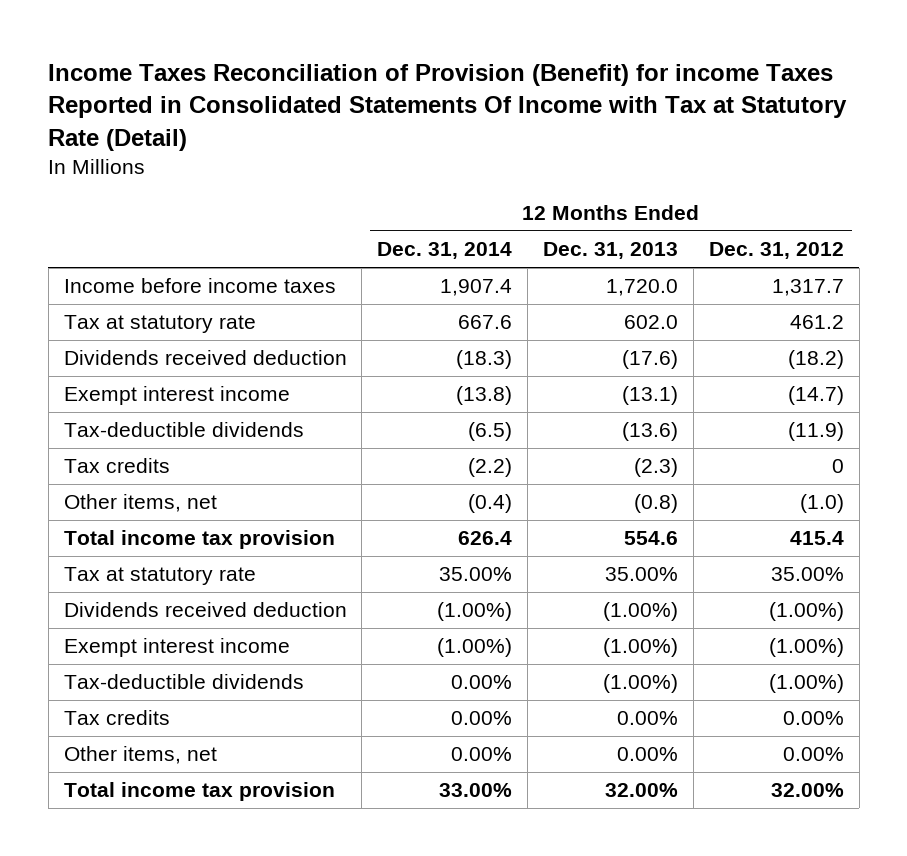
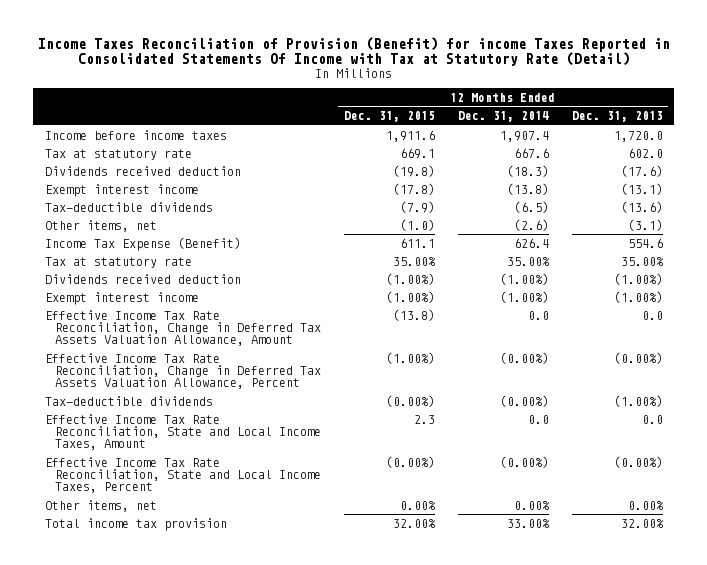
- | 12 Months Ended Dec. 31, 2014 | 12 Months Ended Dec. 31, 2013 | 12 Months Ended Dec. 31, 2012
+ | 12 Months Ended Dec. 31, 2015 | 12 Months Ended Dec. 31, 2014 | 12 Months Ended Dec. 31, 2013
- Tax credits | (2.2) | (2.3) | 0
- Other items, net | (0.4) | (0.8) | (1.0)
- Total income tax provision | 626.4 | 554.6 | 415.4
+ Other items, net | (1.0) | (2.6) | (3.1)
+ Income Tax Expense (Benefit) | 611.1 | 626.4 | 554.6
- Tax-deductible dividends | 0.00% | (1.00%) | (1.00%)
- Tax credits | 0.00% | 0.00% | 0.00%
+ Effective Income Tax Rate Reconciliation, Change in Deferred Tax Assets Valuation Allowance, Amount | (13.8) | 0.0 | 0.0
+ Effective Income Tax Rate Reconciliation, Change in Deferred Tax Assets Valuation Allowance, Percent | (1.00%) | (0.00%) | (0.00%)
+ Tax-deductible dividends | (0.00%) | (0.00%) | (1.00%)
+ Effective Income Tax Rate Reconciliation, State and Local Income Taxes, Amount | 2.3 | 0.0 | 0.0
+ Effective Income Tax Rate Reconciliation, State and Local Income Taxes, Percent | (0.00%) | (0.00%) | (0.00%)

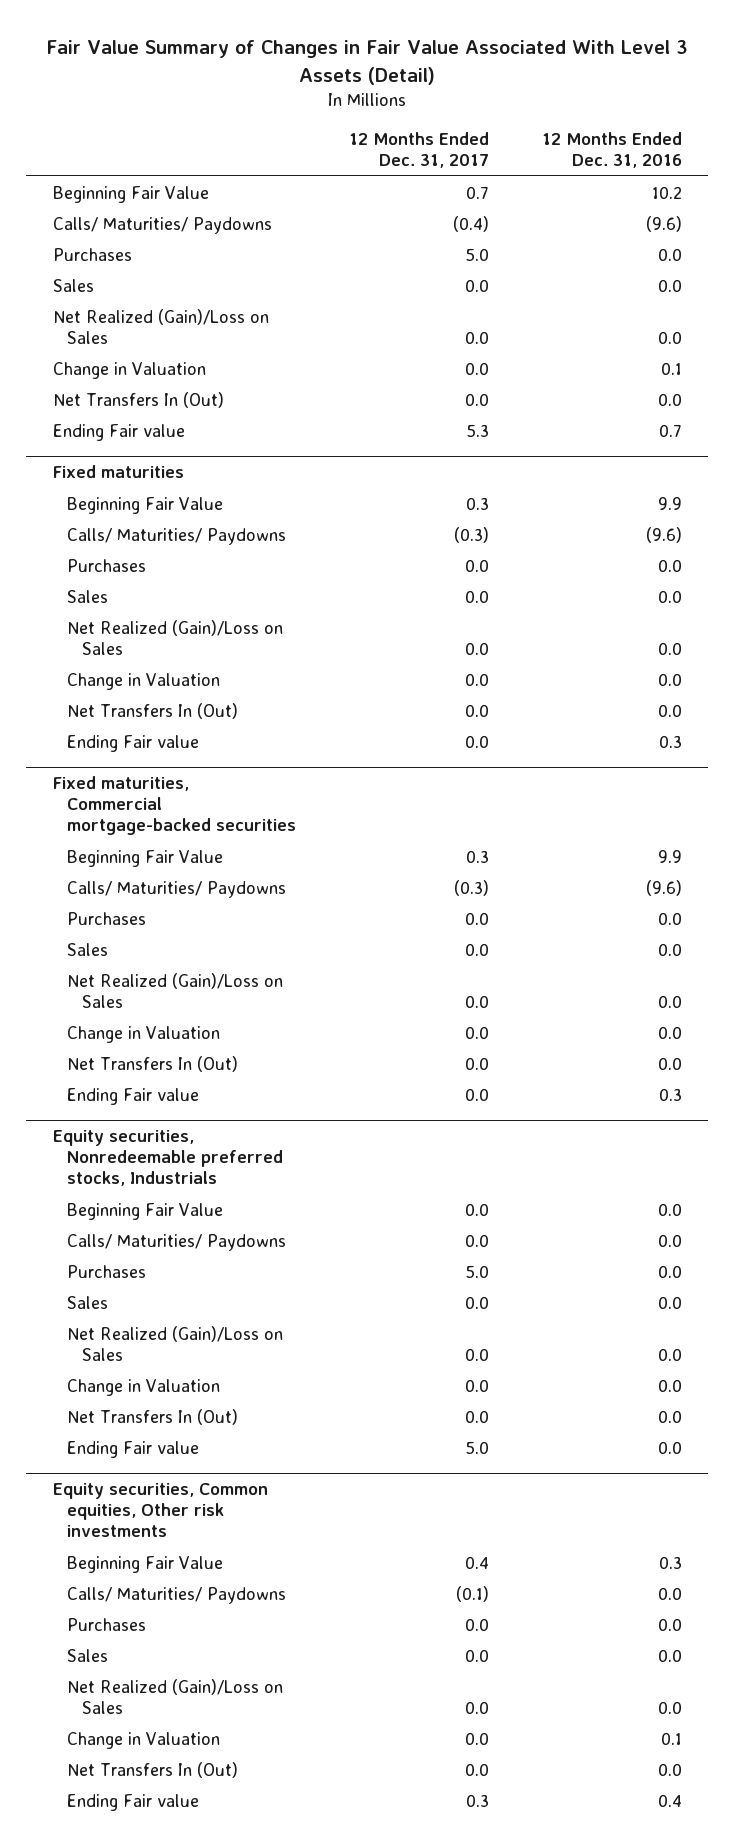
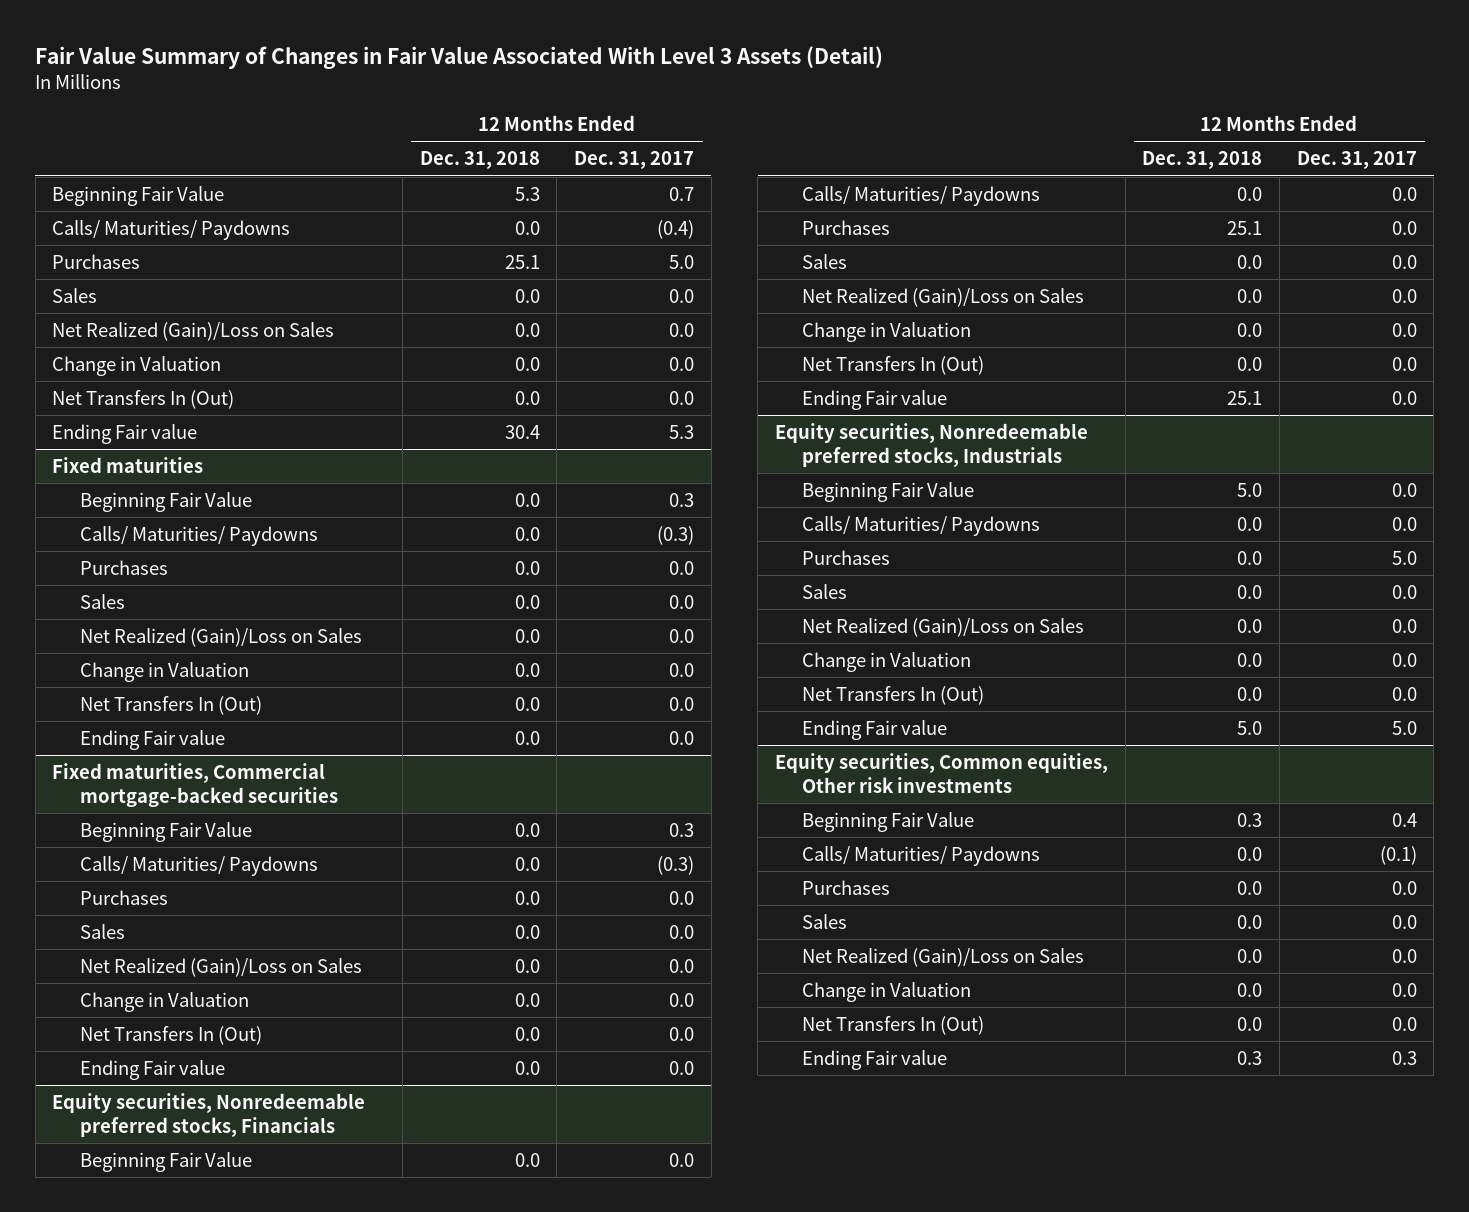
- | 12 Months Ended Dec. 31, 2017 | 12 Months Ended Dec. 31, 2016
+ | 12 Months Ended Dec. 31, 2018 | 12 Months Ended Dec. 31, 2017
+ Equity securities, Nonredeemable preferred stocks, Financials
+ Beginning Fair Value | 0.0 | 0.0
+ Calls/ Maturities/ Paydowns | 0.0 | 0.0
+ Purchases | 25.1 | 0.0
+ Sales | 0.0 | 0.0
+ Net Realized (Gain)/Loss on Sales | 0.0 | 0.0
+ Change in Valuation | 0.0 | 0.0
+ Net Transfers In (Out) | 0.0 | 0.0
+ Ending Fair value | 25.1 | 0.0

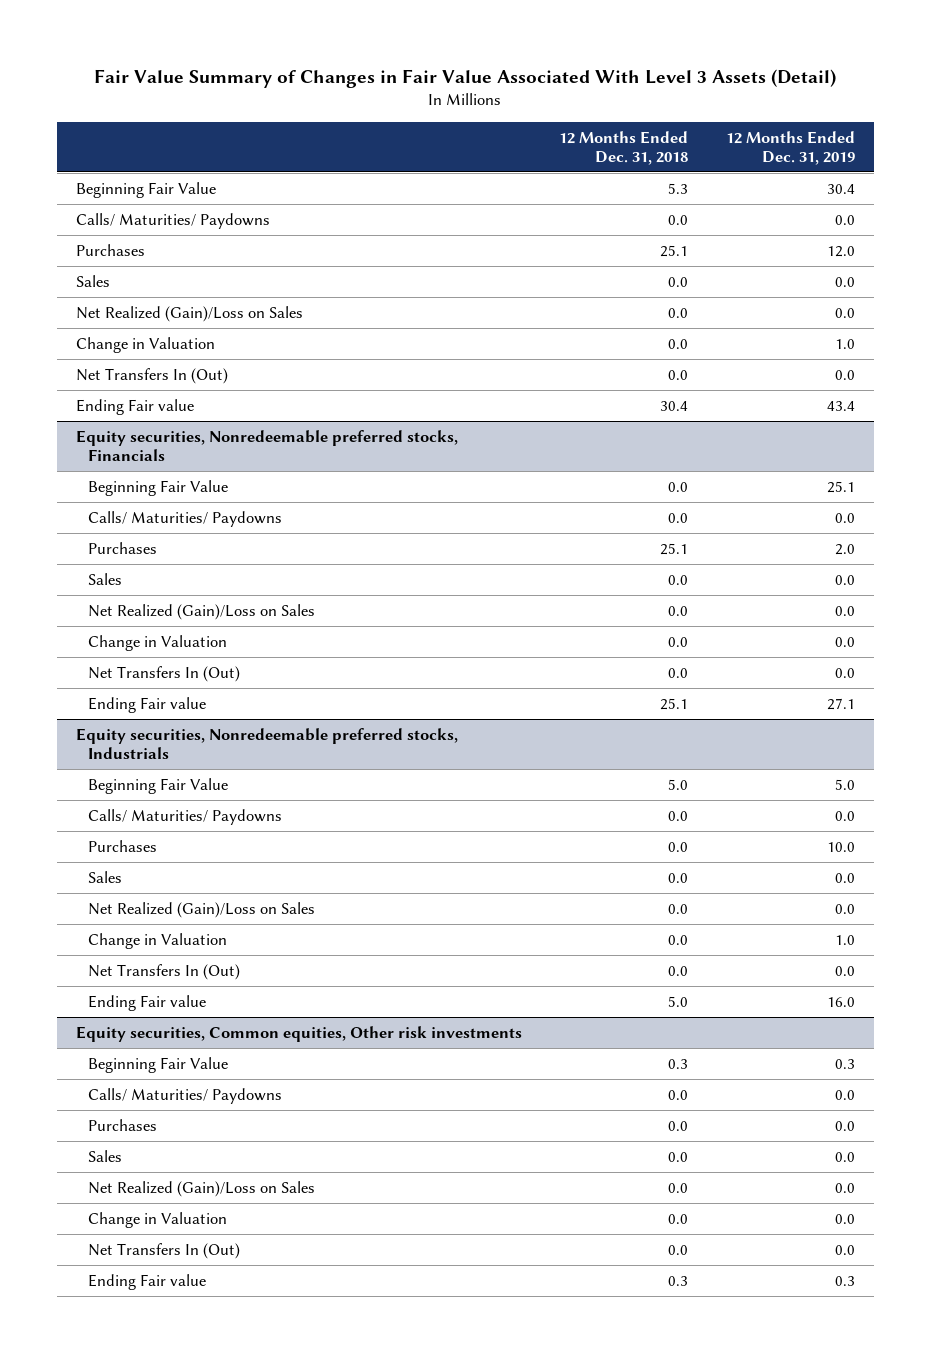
- | 12 Months Ended Dec. 31, 2018 | 12 Months Ended Dec. 31, 2017
+ | 12 Months Ended Dec. 31, 2018 | 12 Months Ended Dec. 31, 2019
- Fixed maturities
- Beginning Fair Value | 0.0 | 0.3
- Calls/ Maturities/ Paydowns | 0.0 | (0.3)
- Purchases | 0.0 | 0.0
- Sales | 0.0 | 0.0
- Net Realized (Gain)/Loss on Sales | 0.0 | 0.0
- Change in Valuation | 0.0 | 0.0
- Net Transfers In (Out) | 0.0 | 0.0
- Ending Fair value | 0.0 | 0.0
- Fixed maturities, Commercial mortgage-backed securities
- Beginning Fair Value | 0.0 | 0.3
- Calls/ Maturities/ Paydowns | 0.0 | (0.3)
- Purchases | 0.0 | 0.0
- Sales | 0.0 | 0.0
- Net Realized (Gain)/Loss on Sales | 0.0 | 0.0
- Change in Valuation | 0.0 | 0.0
- Net Transfers In (Out) | 0.0 | 0.0
- Ending Fair value | 0.0 | 0.0

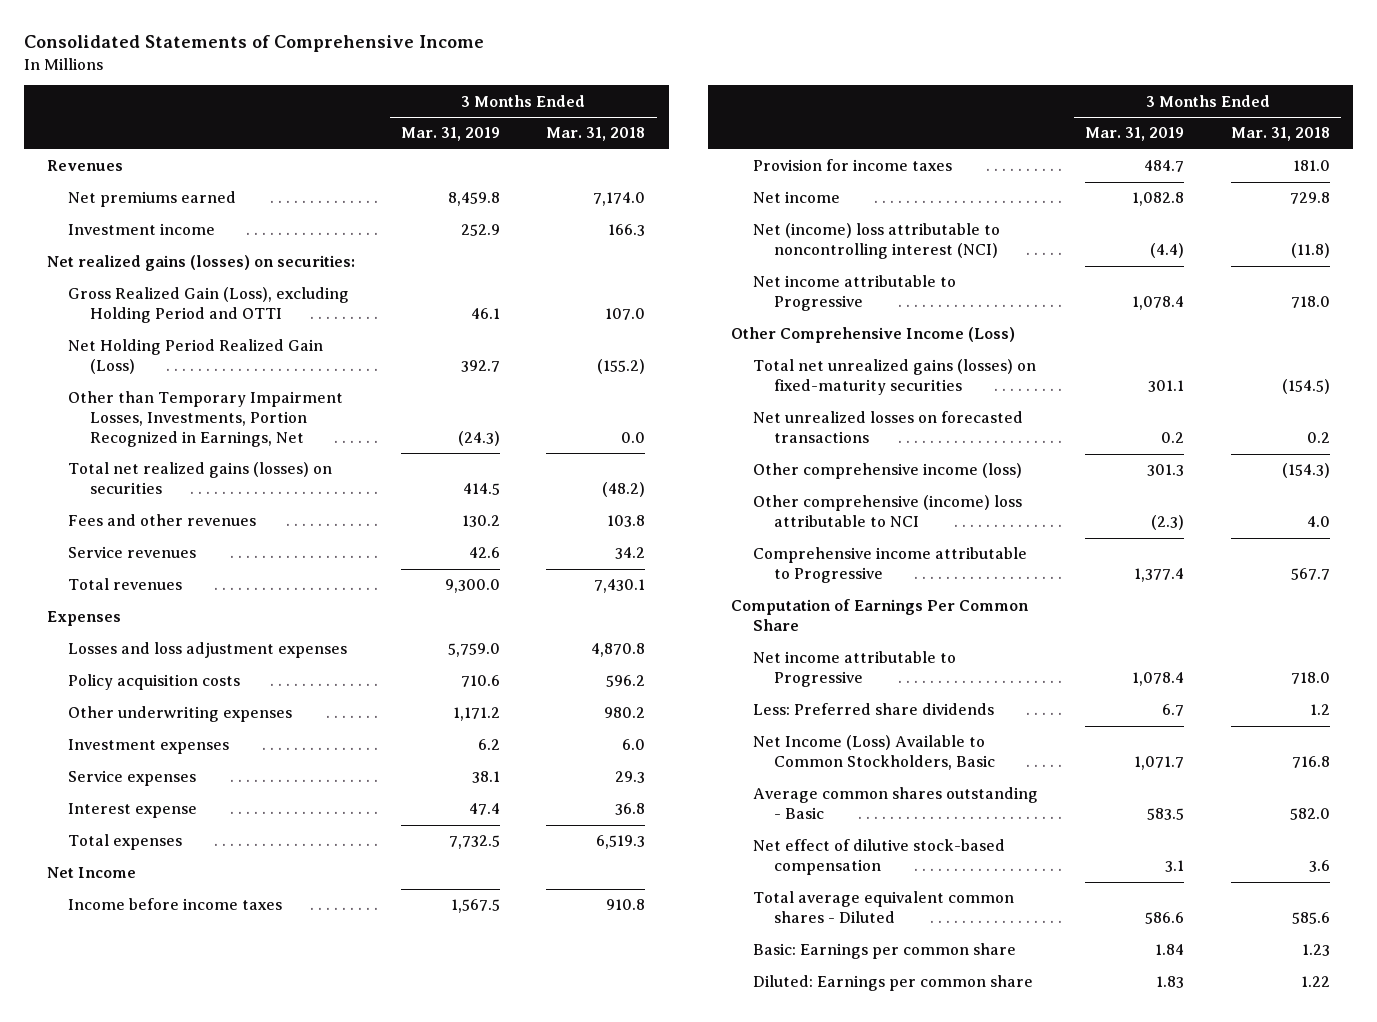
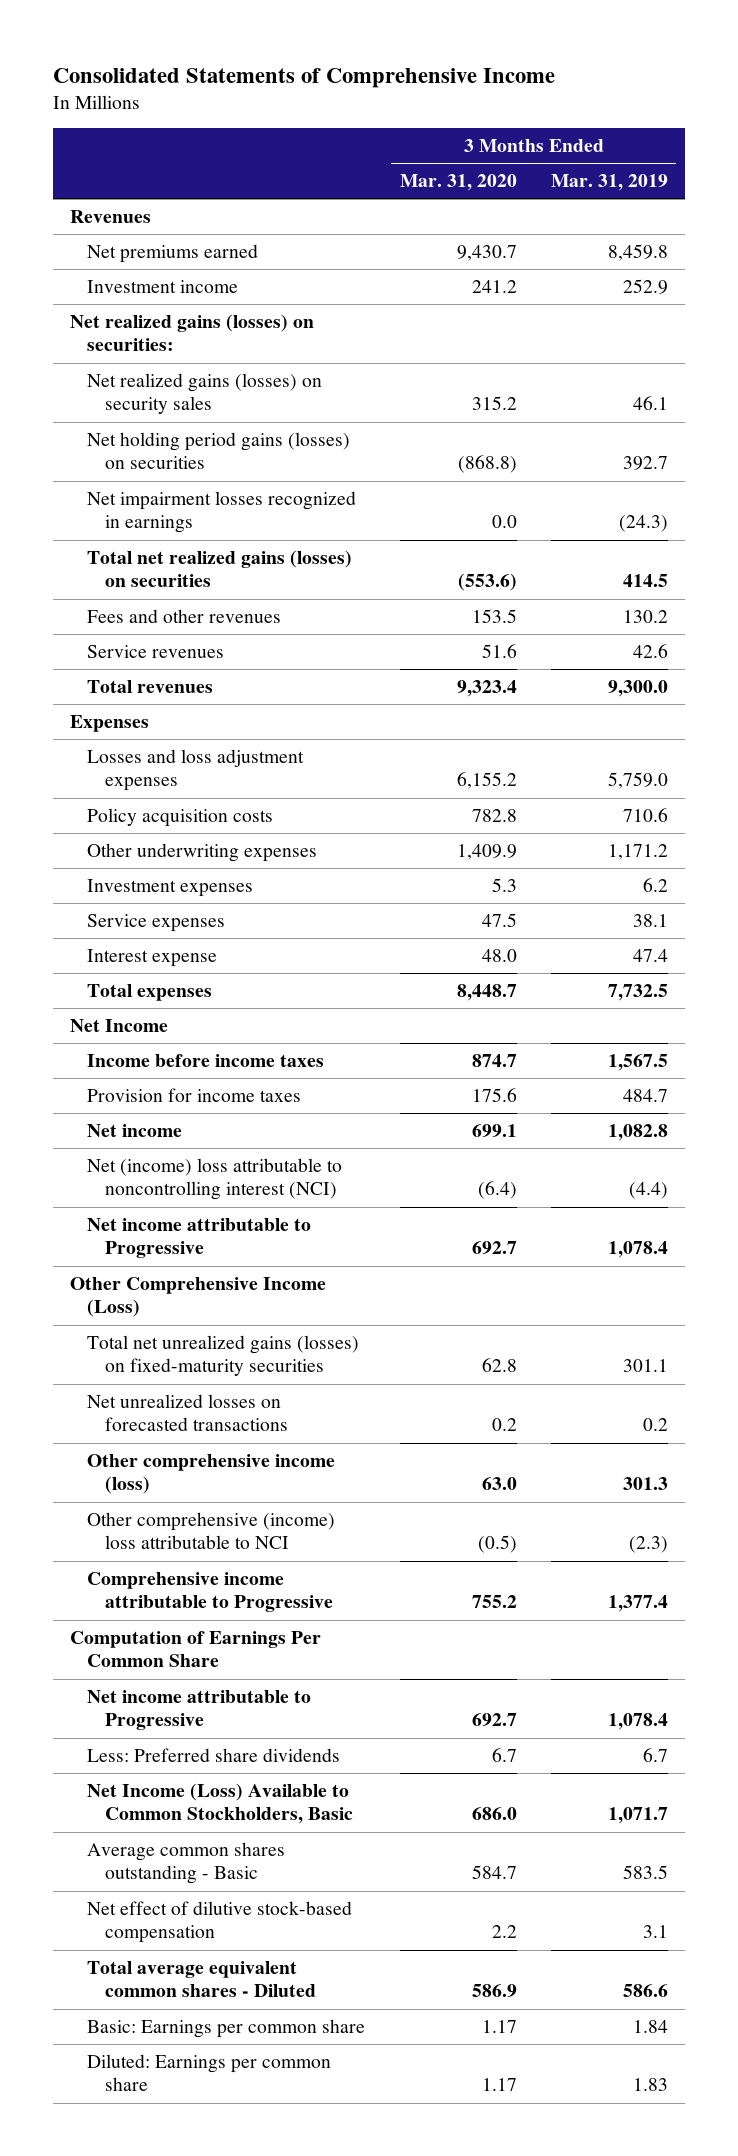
- | 3 Months Ended Mar. 31, 2019 | 3 Months Ended Mar. 31, 2018
+ | 3 Months Ended Mar. 31, 2020 | 3 Months Ended Mar. 31, 2019
- Gross Realized Gain (Loss), excluding Holding Period and OTTI | 46.1 | 107.0
- Net Holding Period Realized Gain (Loss) | 392.7 | (155.2)
- Other than Temporary Impairment Losses, Investments, Portion Recognized in Earnings, Net | (24.3) | 0.0
+ Net realized gains (losses) on security sales | 315.2 | 46.1
+ Net holding period gains (losses) on securities | (868.8) | 392.7
+ Net impairment losses recognized in earnings | 0.0 | (24.3)

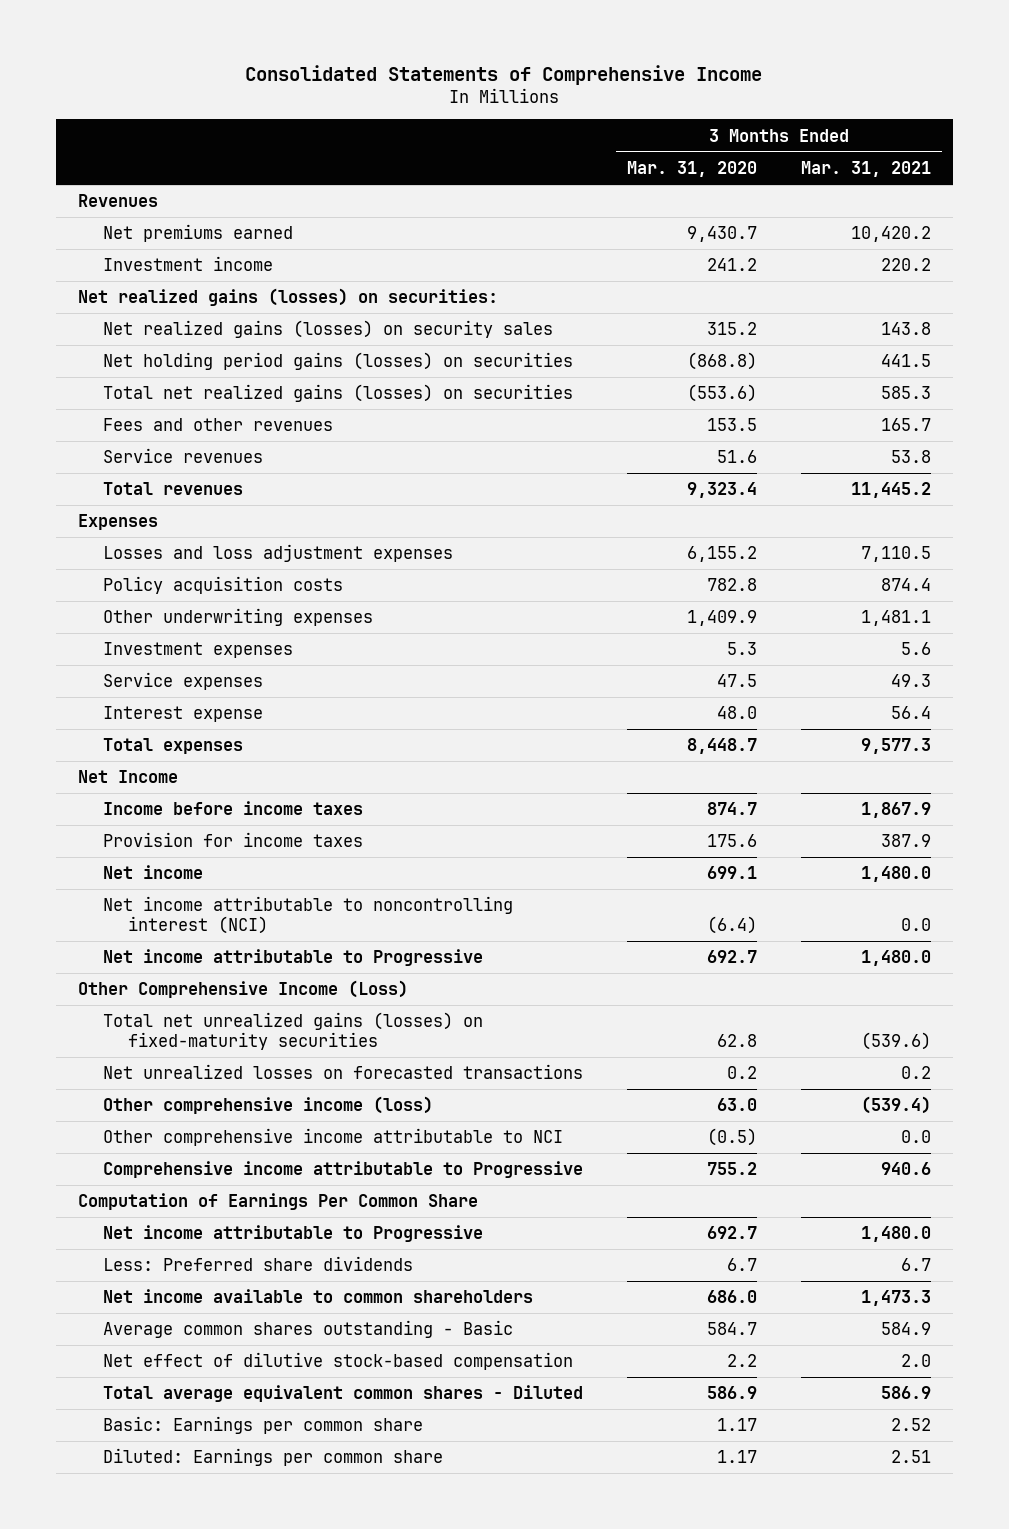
- | 3 Months Ended Mar. 31, 2020 | 3 Months Ended Mar. 31, 2019
+ | 3 Months Ended Mar. 31, 2020 | 3 Months Ended Mar. 31, 2021
- Net impairment losses recognized in earnings | 0.0 | (24.3)
- Net (income) loss attributable to noncontrolling interest (NCI) | (6.4) | (4.4)
+ Net income attributable to noncontrolling interest (NCI) | (6.4) | 0.0
- Other comprehensive (income) loss attributable to NCI | (0.5) | (2.3)
+ Other comprehensive income attributable to NCI | (0.5) | 0.0
- Net Income (Loss) Available to Common Stockholders, Basic | 686.0 | 1,071.7
+ Net income available to common shareholders | 686.0 | 1,473.3

